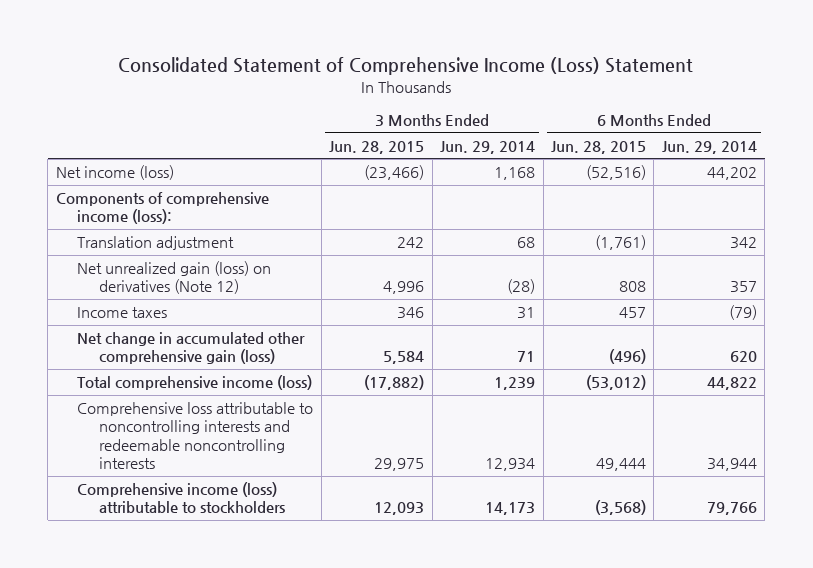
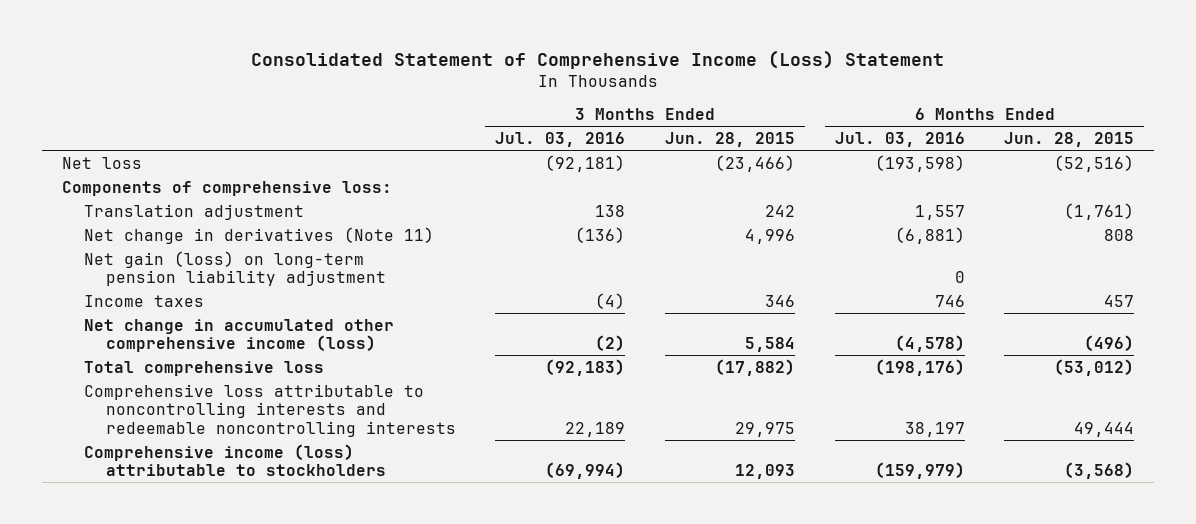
- | 3 Months Ended Jun. 28, 2015 | 3 Months Ended Jun. 29, 2014 | 6 Months Ended Jun. 28, 2015 | 6 Months Ended Jun. 29, 2014
+ | 3 Months Ended Jul. 03, 2016 | 3 Months Ended Jun. 28, 2015 | 6 Months Ended Jul. 03, 2016 | 6 Months Ended Jun. 28, 2015
- Net income (loss) | (23,466) | 1,168 | (52,516) | 44,202
- Components of comprehensive income (loss):
+ Net loss | (92,181) | (23,466) | (193,598) | (52,516)
+ Components of comprehensive loss:
- Net unrealized gain (loss) on derivatives (Note 12) | 4,996 | (28) | 808 | 357
+ Net change in derivatives (Note 11) | (136) | 4,996 | (6,881) | 808
+ Net gain (loss) on long-term pension liability adjustment | | | 0 |
- Net change in accumulated other comprehensive gain (loss) | 5,584 | 71 | (496) | 620
- Total comprehensive income (loss) | (17,882) | 1,239 | (53,012) | 44,822
+ Net change in accumulated other comprehensive income (loss) | (2) | 5,584 | (4,578) | (496)
+ Total comprehensive loss | (92,183) | (17,882) | (198,176) | (53,012)

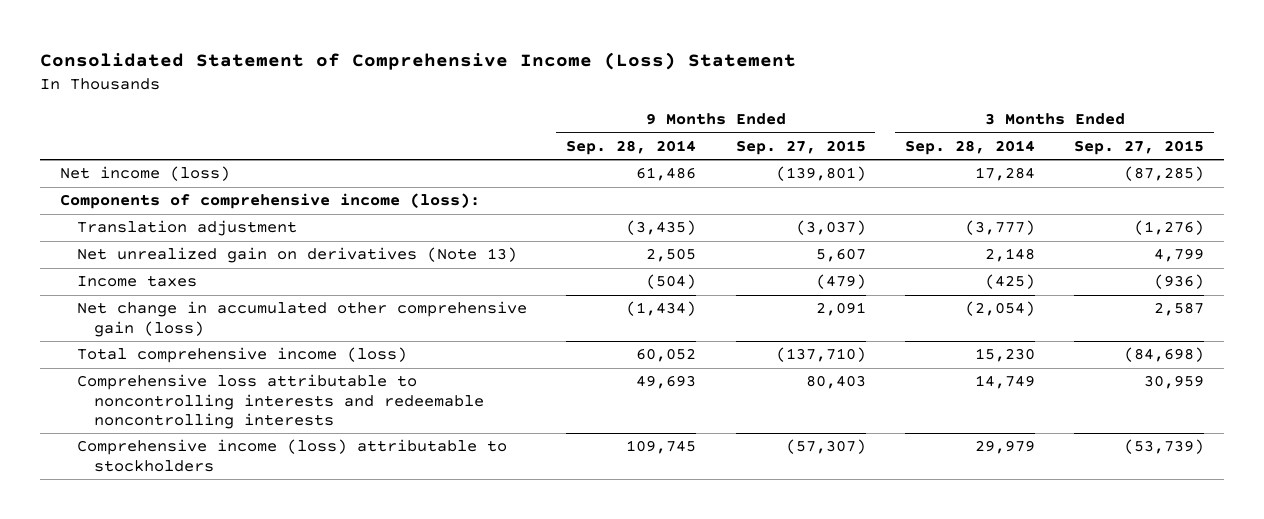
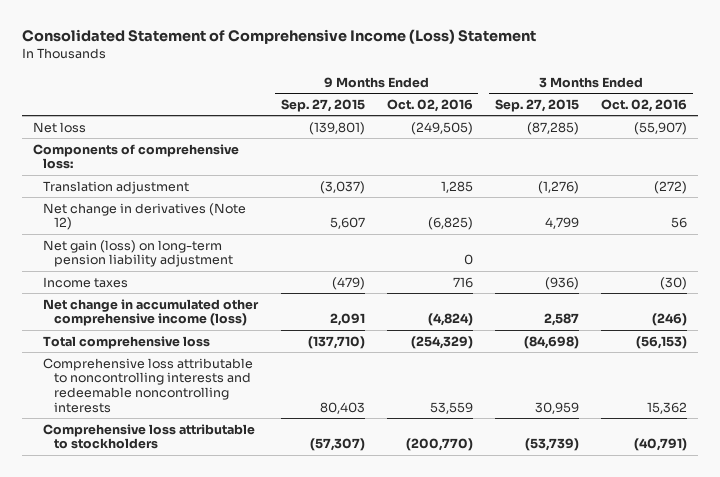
- | 9 Months Ended Sep. 28, 2014 | 9 Months Ended Sep. 27, 2015 | 3 Months Ended Sep. 28, 2014 | 3 Months Ended Sep. 27, 2015
+ | 9 Months Ended Sep. 27, 2015 | 9 Months Ended Oct. 02, 2016 | 3 Months Ended Sep. 27, 2015 | 3 Months Ended Oct. 02, 2016
- Net income (loss) | 61,486 | (139,801) | 17,284 | (87,285)
- Components of comprehensive income (loss):
+ Net loss | (139,801) | (249,505) | (87,285) | (55,907)
+ Components of comprehensive loss:
- Net unrealized gain on derivatives (Note 13) | 2,505 | 5,607 | 2,148 | 4,799
+ Net change in derivatives (Note 12) | 5,607 | (6,825) | 4,799 | 56
+ Net gain (loss) on long-term pension liability adjustment | | 0 | |
- Net change in accumulated other comprehensive gain (loss) | (1,434) | 2,091 | (2,054) | 2,587
- Total comprehensive income (loss) | 60,052 | (137,710) | 15,230 | (84,698)
+ Net change in accumulated other comprehensive income (loss) | 2,091 | (4,824) | 2,587 | (246)
+ Total comprehensive loss | (137,710) | (254,329) | (84,698) | (56,153)
- Comprehensive income (loss) attributable to stockholders | 109,745 | (57,307) | 29,979 | (53,739)
+ Comprehensive loss attributable to stockholders | (57,307) | (200,770) | (53,739) | (40,791)

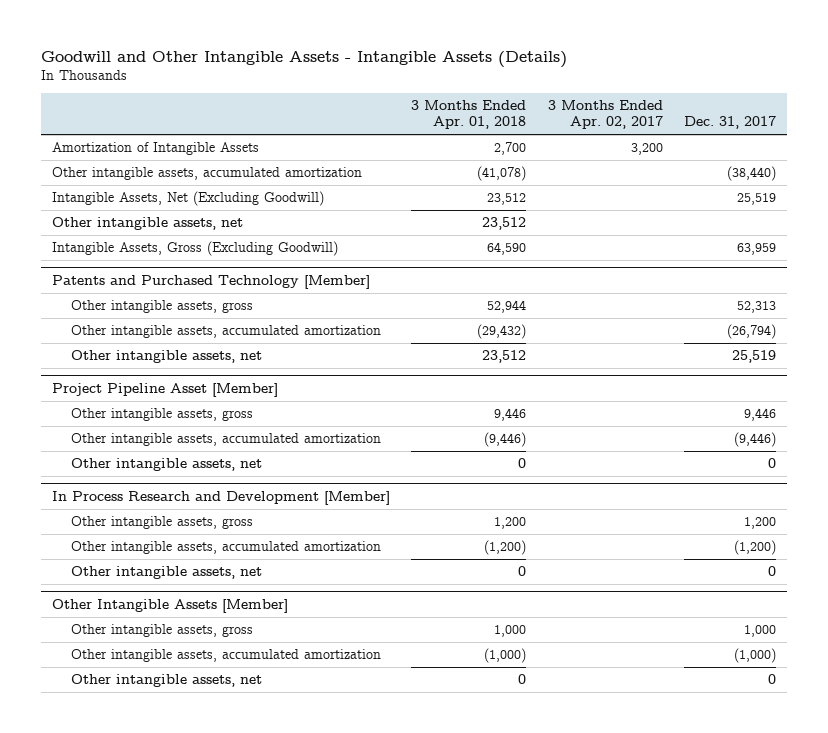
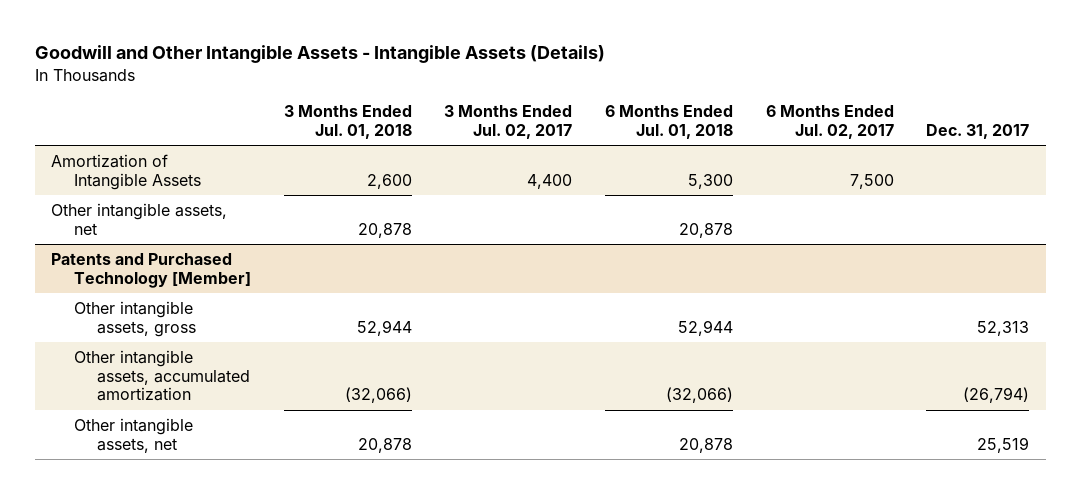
- | 3 Months Ended Apr. 01, 2018 | 3 Months Ended Apr. 02, 2017 | Dec. 31, 2017
+ | 3 Months Ended Jul. 01, 2018 | 3 Months Ended Jul. 02, 2017 | 6 Months Ended Jul. 01, 2018 | 6 Months Ended Jul. 02, 2017 | Dec. 31, 2017
- Other intangible assets, accumulated amortization | (41,078) | | (38,440)
- Intangible Assets, Net (Excluding Goodwill) | 23,512 | | 25,519
- Intangible Assets, Gross (Excluding Goodwill) | 64,590 | | 63,959
- Project Pipeline Asset [Member]
- Other intangible assets, gross | 9,446 | | 9,446
- Other intangible assets, accumulated amortization | (9,446) | | (9,446)
- Other intangible assets, net | 0 | | 0
- In Process Research and Development [Member]
- Other intangible assets, gross | 1,200 | | 1,200
- Other intangible assets, accumulated amortization | (1,200) | | (1,200)
- Other intangible assets, net | 0 | | 0
- Other Intangible Assets [Member]
- Other intangible assets, gross | 1,000 | | 1,000
- Other intangible assets, accumulated amortization | (1,000) | | (1,000)
- Other intangible assets, net | 0 | | 0

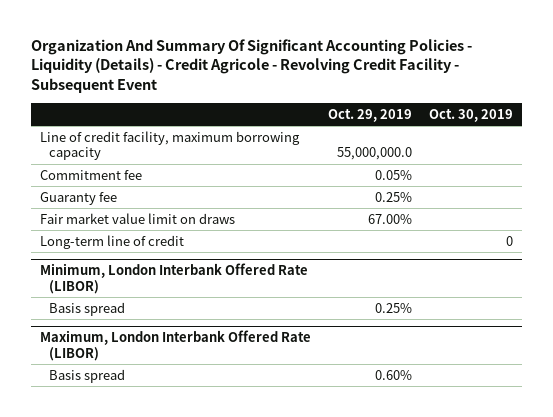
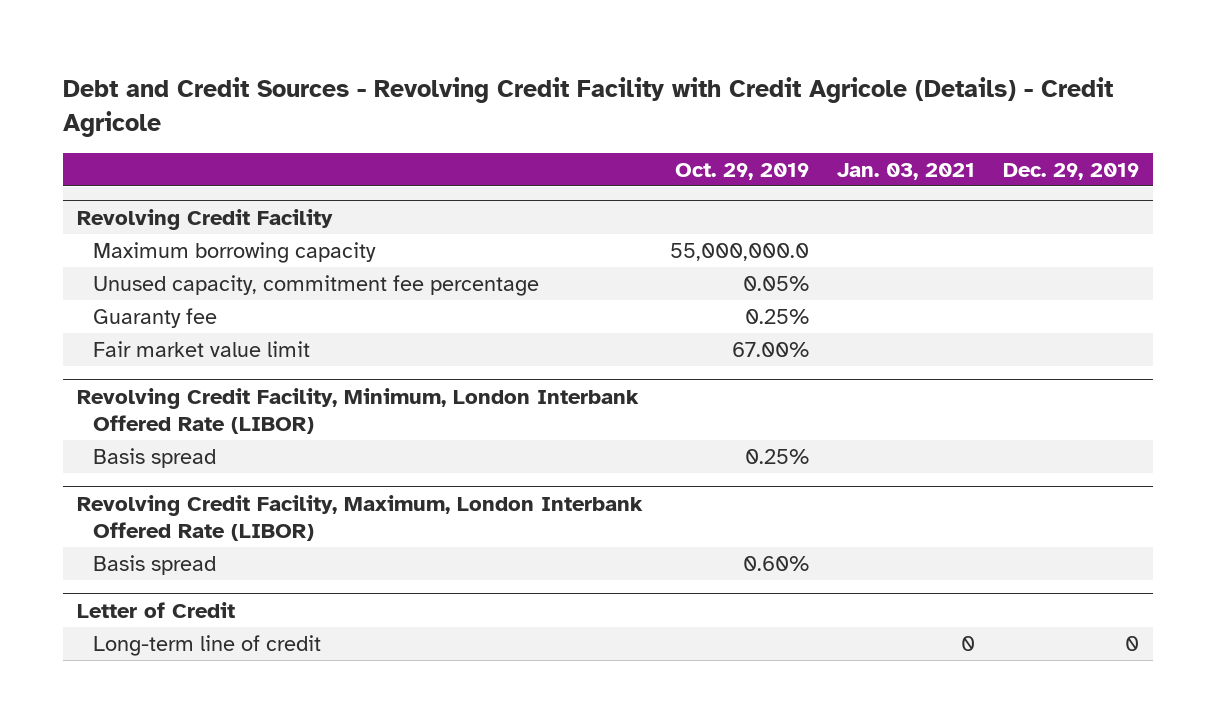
- Organization And Summary Of Significant Accounting Policies - Liquidity (Details) - Credit Agricole - Revolving Credit Facility - Subsequent Event
+ Debt and Credit Sources - Revolving Credit Facility with Credit Agricole (Details) - Credit Agricole
- | Oct. 29, 2019 | Oct. 30, 2019
+ | Oct. 29, 2019 | Jan. 03, 2021 | Dec. 29, 2019
- Line of credit facility, maximum borrowing capacity | 55,000,000.0 |
- Commitment fee | 0.05% |
+ Revolving Credit Facility
+ Maximum borrowing capacity | 55,000,000.0 | |
+ Unused capacity, commitment fee percentage | 0.05% | |
- Fair market value limit on draws | 67.00% |
- Long-term line of credit | | 0
- Minimum, London Interbank Offered Rate (LIBOR)
+ Fair market value limit | 67.00% | |
+ Revolving Credit Facility, Minimum, London Interbank Offered Rate (LIBOR)
- Maximum, London Interbank Offered Rate (LIBOR)
+ Revolving Credit Facility, Maximum, London Interbank Offered Rate (LIBOR)
+ Letter of Credit
+ Long-term line of credit | | 0 | 0

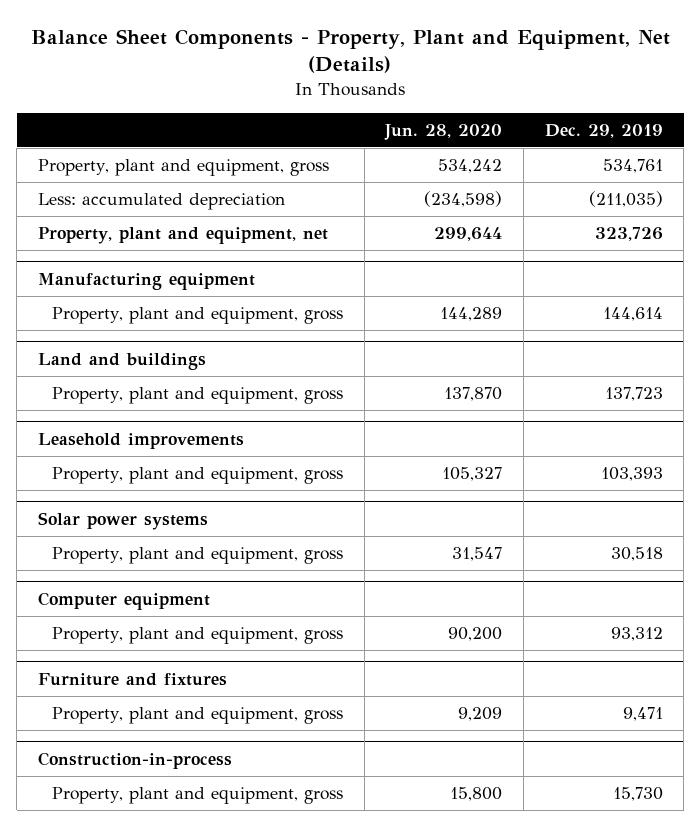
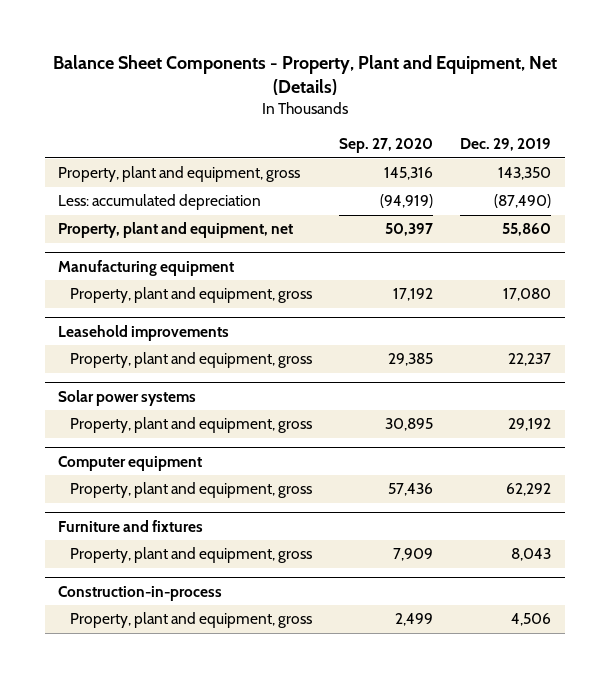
- | Jun. 28, 2020 | Dec. 29, 2019
+ | Sep. 27, 2020 | Dec. 29, 2019
- Property, plant and equipment, gross | 534,242 | 534,761
- Less: accumulated depreciation | (234,598) | (211,035)
- Property, plant and equipment, net | 299,644 | 323,726
+ Property, plant and equipment, gross | 145,316 | 143,350
+ Less: accumulated depreciation | (94,919) | (87,490)
+ Property, plant and equipment, net | 50,397 | 55,860
@ Manufacturing equipment
- Property, plant and equipment, gross | 144,289 | 144,614
- Land and buildings
- Property, plant and equipment, gross | 137,870 | 137,723
@ Manufacturing equipment
+ Property, plant and equipment, gross | 17,192 | 17,080
@ Leasehold improvements
- Property, plant and equipment, gross | 105,327 | 103,393
+ Property, plant and equipment, gross | 29,385 | 22,237
@ Solar power systems
- Property, plant and equipment, gross | 31,547 | 30,518
+ Property, plant and equipment, gross | 30,895 | 29,192
@ Computer equipment
- Property, plant and equipment, gross | 90,200 | 93,312
+ Property, plant and equipment, gross | 57,436 | 62,292
@ Furniture and fixtures
- Property, plant and equipment, gross | 9,209 | 9,471
+ Property, plant and equipment, gross | 7,909 | 8,043
@ Construction-in-process
- Property, plant and equipment, gross | 15,800 | 15,730
+ Property, plant and equipment, gross | 2,499 | 4,506

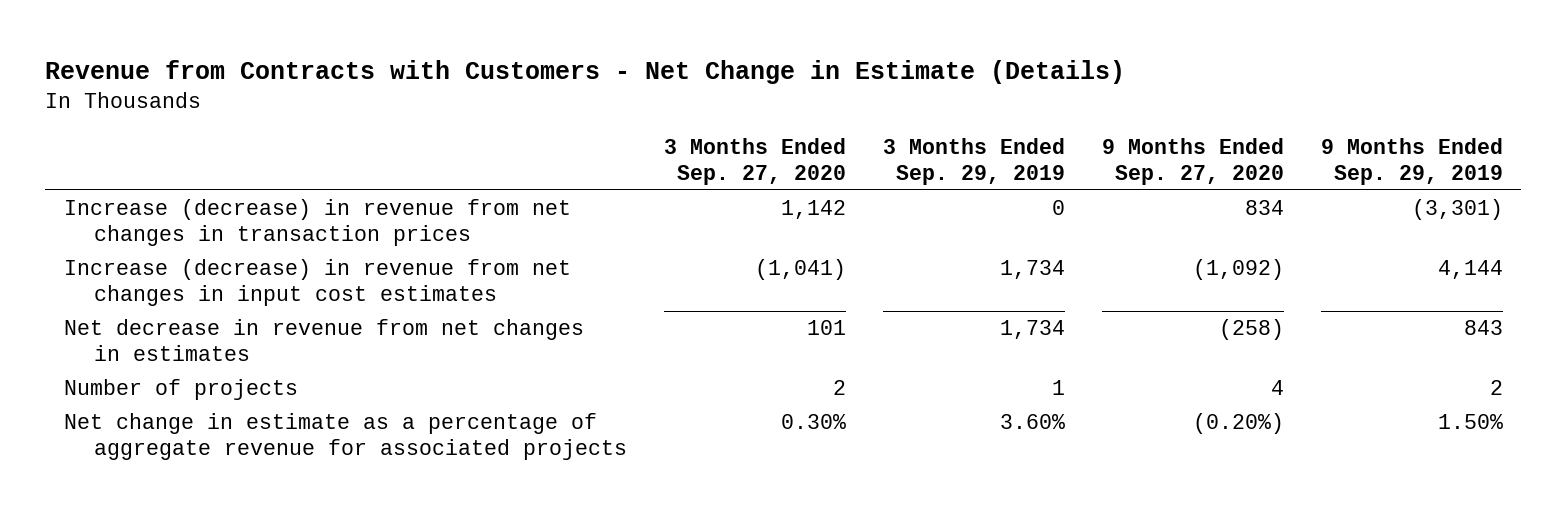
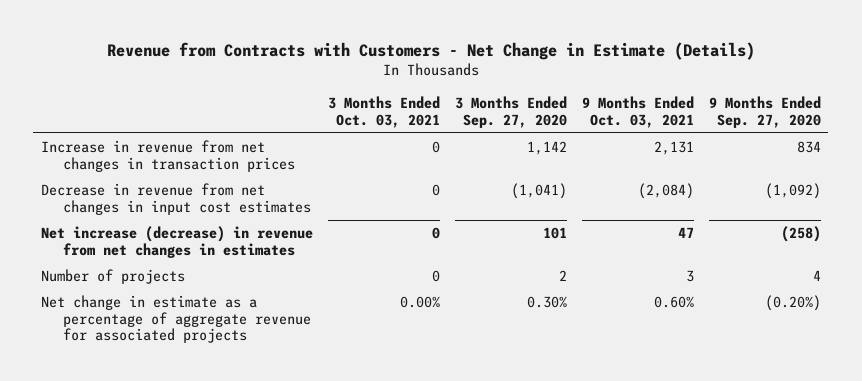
- | 3 Months Ended Sep. 27, 2020 | 3 Months Ended Sep. 29, 2019 | 9 Months Ended Sep. 27, 2020 | 9 Months Ended Sep. 29, 2019
+ | 3 Months Ended Oct. 03, 2021 | 3 Months Ended Sep. 27, 2020 | 9 Months Ended Oct. 03, 2021 | 9 Months Ended Sep. 27, 2020
- Increase (decrease) in revenue from net changes in transaction prices | 1,142 | 0 | 834 | (3,301)
- Increase (decrease) in revenue from net changes in input cost estimates | (1,041) | 1,734 | (1,092) | 4,144
- Net decrease in revenue from net changes in estimates | 101 | 1,734 | (258) | 843
+ Increase in revenue from net changes in transaction prices | 0 | 1,142 | 2,131 | 834
+ Decrease in revenue from net changes in input cost estimates | 0 | (1,041) | (2,084) | (1,092)
+ Net increase (decrease) in revenue from net changes in estimates | 0 | 101 | 47 | (258)

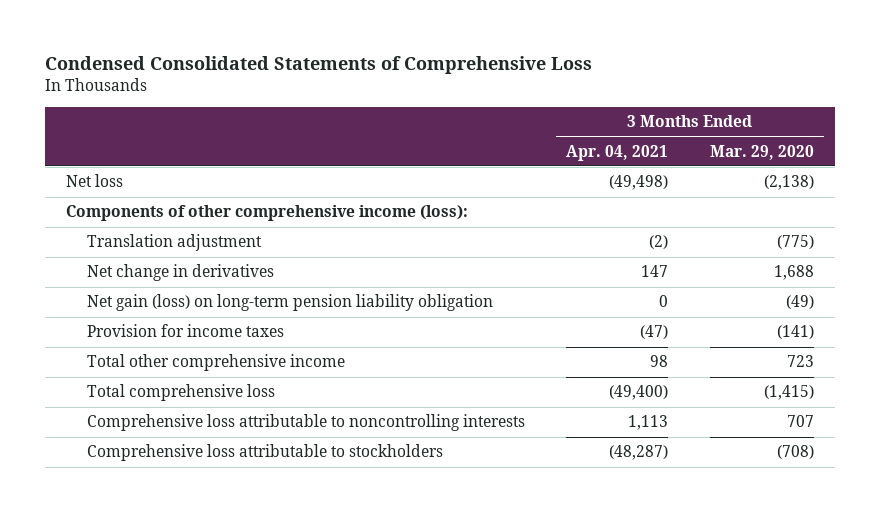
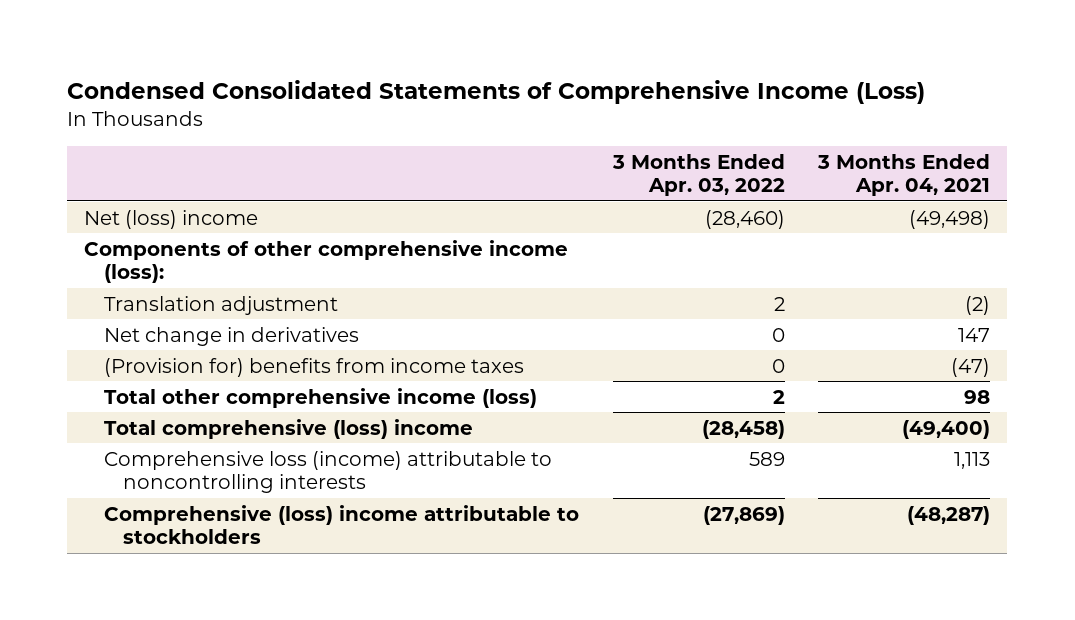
- Condensed Consolidated Statements of Comprehensive Loss
+ Condensed Consolidated Statements of Comprehensive Income (Loss)
- | 3 Months Ended Apr. 04, 2021 | 3 Months Ended Mar. 29, 2020
+ | 3 Months Ended Apr. 03, 2022 | 3 Months Ended Apr. 04, 2021
- Net loss | (49,498) | (2,138)
+ Net (loss) income | (28,460) | (49,498)
- Net gain (loss) on long-term pension liability obligation | 0 | (49)
- Provision for income taxes | (47) | (141)
- Total other comprehensive income | 98 | 723
- Total comprehensive loss | (49,400) | (1,415)
- Comprehensive loss attributable to noncontrolling interests | 1,113 | 707
- Comprehensive loss attributable to stockholders | (48,287) | (708)
+ (Provision for) benefits from income taxes | 0 | (47)
+ Total other comprehensive income (loss) | 2 | 98
+ Total comprehensive (loss) income | (28,458) | (49,400)
+ Comprehensive loss (income) attributable to noncontrolling interests | 589 | 1,113
+ Comprehensive (loss) income attributable to stockholders | (27,869) | (48,287)

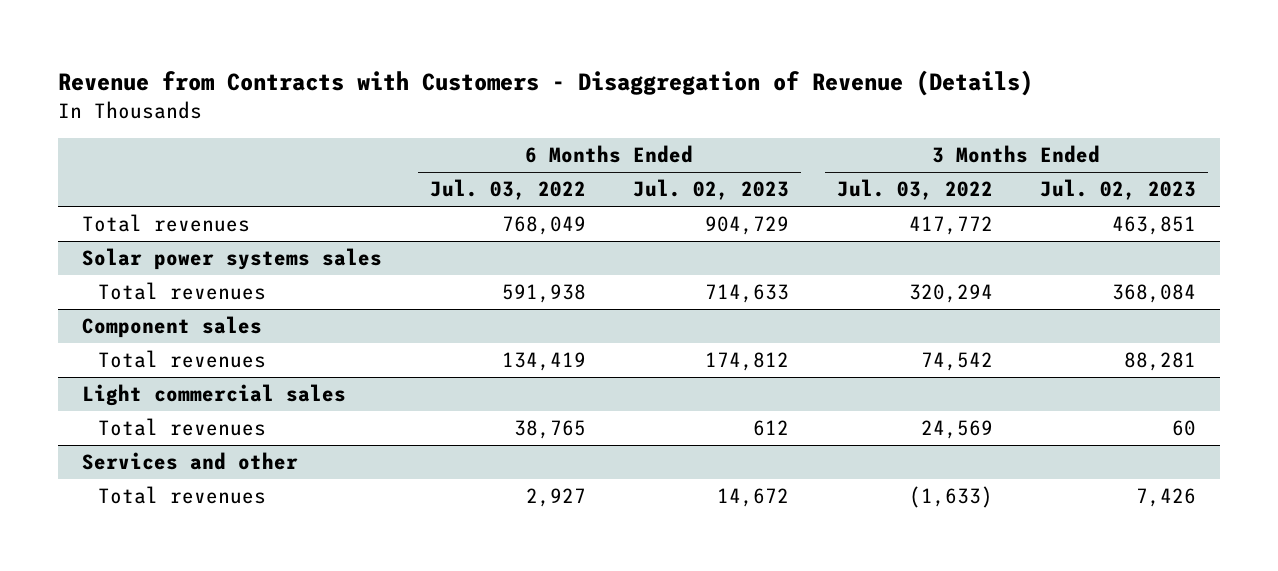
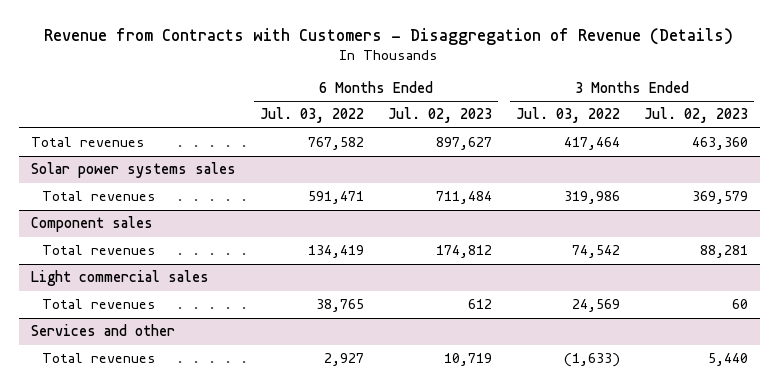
- Total revenues | 768,049 | 904,729 | 417,772 | 463,851
+ Total revenues | 767,582 | 897,627 | 417,464 | 463,360
@ Solar power systems sales
- Total revenues | 591,938 | 714,633 | 320,294 | 368,084
+ Total revenues | 591,471 | 711,484 | 319,986 | 369,579
@ Services and other
- Total revenues | 2,927 | 14,672 | (1,633) | 7,426
+ Total revenues | 2,927 | 10,719 | (1,633) | 5,440

